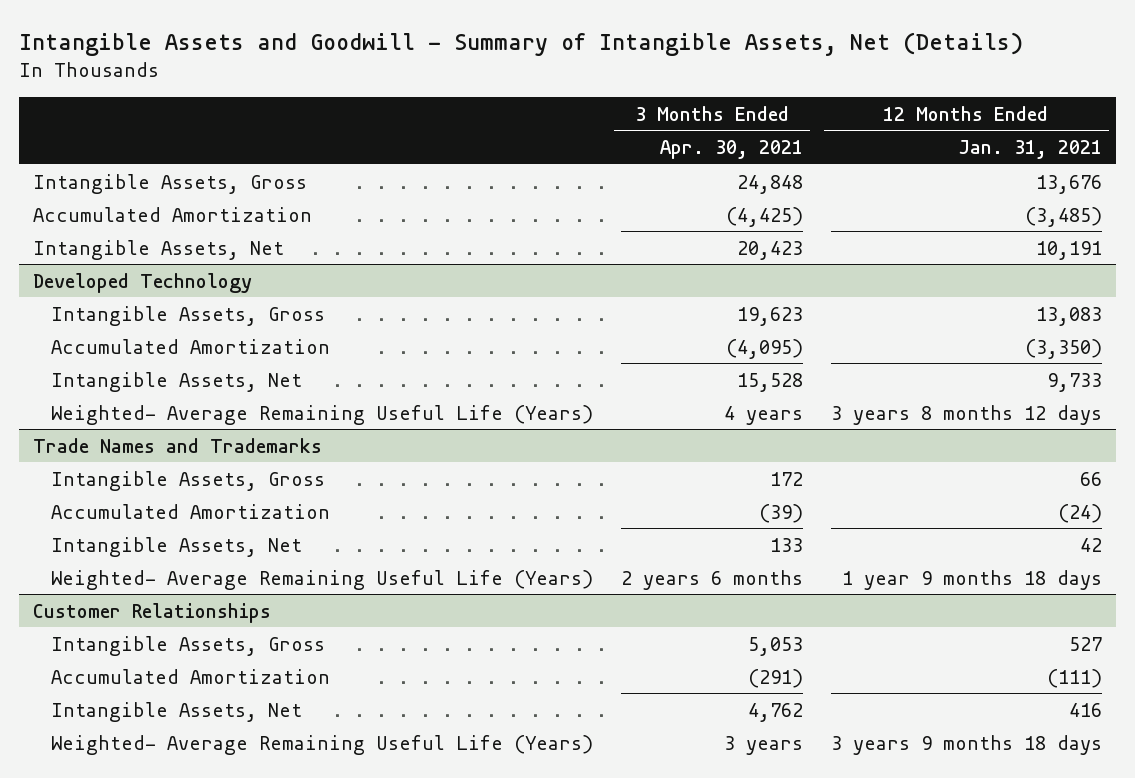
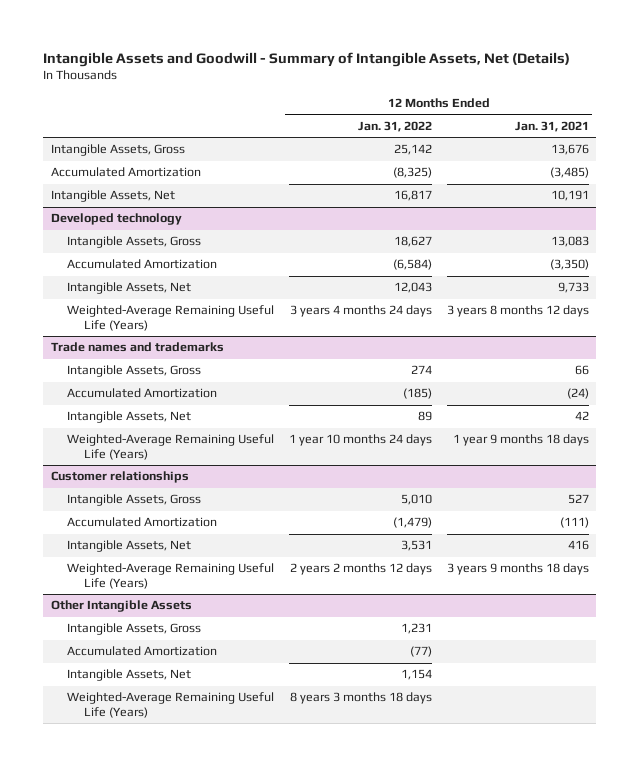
- | 3 Months Ended Apr. 30, 2021 | 12 Months Ended Jan. 31, 2021
+ | 12 Months Ended Jan. 31, 2022 | 12 Months Ended Jan. 31, 2021
- Developed Technology
+ Developed technology
- Weighted- Average Remaining Useful Life (Years) | 4 years | 3 years 8 months 12 days
- Trade Names and Trademarks
+ Weighted-Average Remaining Useful Life (Years) | 3 years 4 months 24 days | 3 years 8 months 12 days
+ Trade names and trademarks
- Weighted- Average Remaining Useful Life (Years) | 2 years 6 months | 1 year 9 months 18 days
- Customer Relationships
+ Weighted-Average Remaining Useful Life (Years) | 1 year 10 months 24 days | 1 year 9 months 18 days
+ Customer relationships
- Weighted- Average Remaining Useful Life (Years) | 3 years | 3 years 9 months 18 days
+ Weighted-Average Remaining Useful Life (Years) | 2 years 2 months 12 days | 3 years 9 months 18 days
+ Other Intangible Assets
+ Intangible Assets, Gross | 1,231 |
+ Accumulated Amortization | (77) |
+ Intangible Assets, Net | 1,154 |
+ Weighted-Average Remaining Useful Life (Years) | 8 years 3 months 18 days |

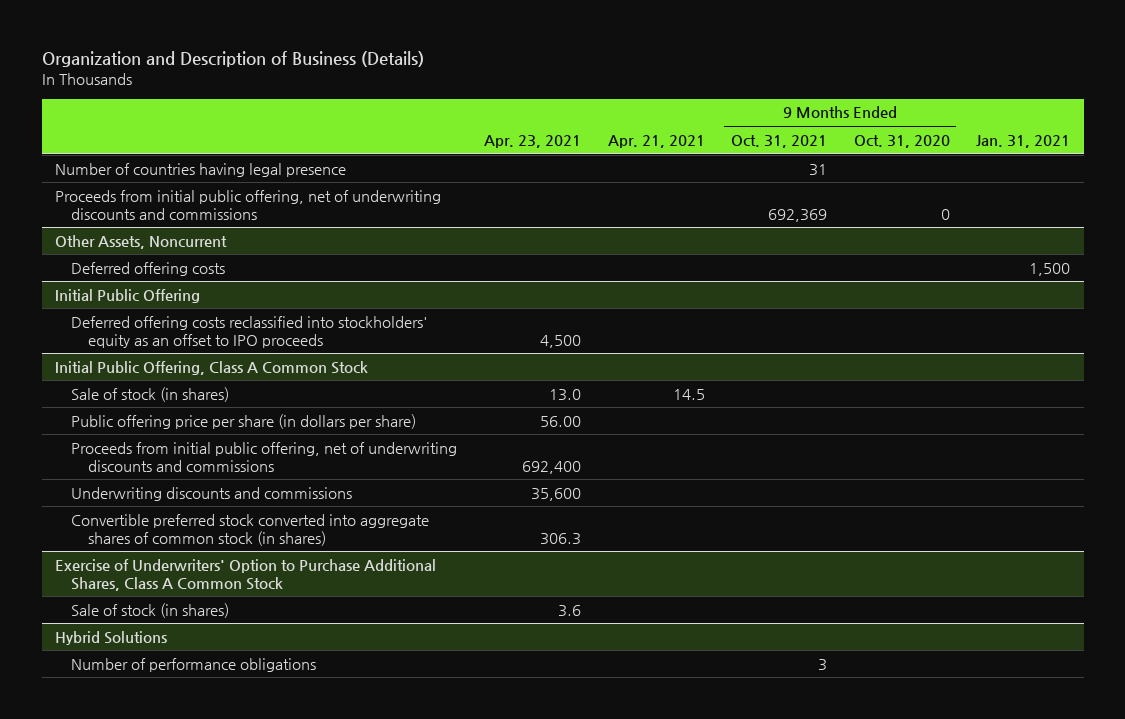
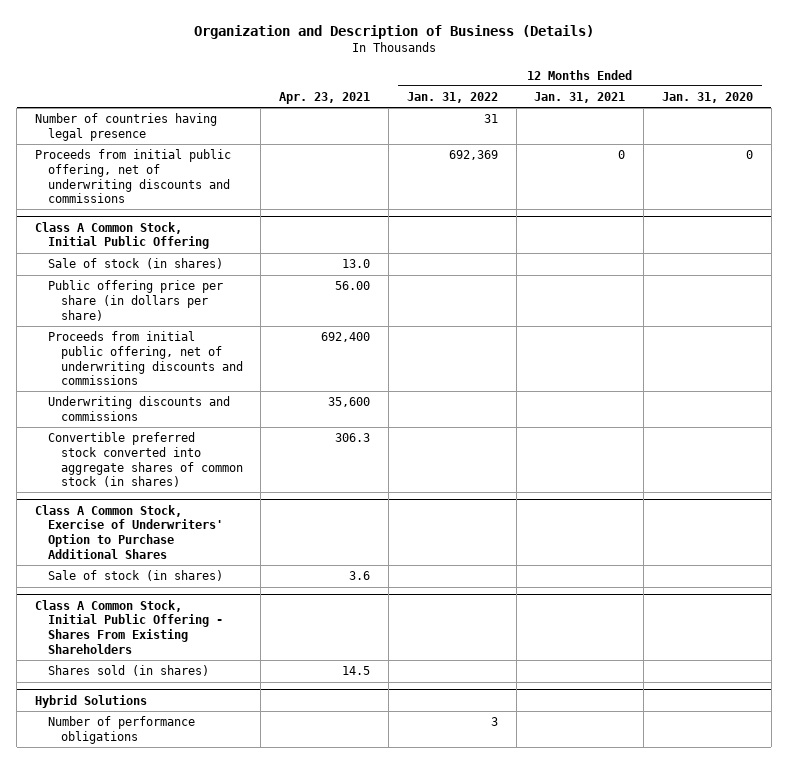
- | Apr. 23, 2021 | Apr. 21, 2021 | 9 Months Ended Oct. 31, 2021 | 9 Months Ended Oct. 31, 2020 | Jan. 31, 2021
+ | Apr. 23, 2021 | 12 Months Ended Jan. 31, 2022 | 12 Months Ended Jan. 31, 2021 | 12 Months Ended Jan. 31, 2020
- Other Assets, Noncurrent
- Deferred offering costs | | | | | 1,500
- Initial Public Offering
- Deferred offering costs reclassified into stockholders' equity as an offset to IPO proceeds | 4,500 | | | |
- Initial Public Offering, Class A Common Stock
+ Class A Common Stock, Initial Public Offering
- Exercise of Underwriters' Option to Purchase Additional Shares, Class A Common Stock
+ Class A Common Stock, Exercise of Underwriters' Option to Purchase Additional Shares
+ Class A Common Stock, Initial Public Offering - Shares From Existing Shareholders
+ Shares sold (in shares) | 14.5 | | |

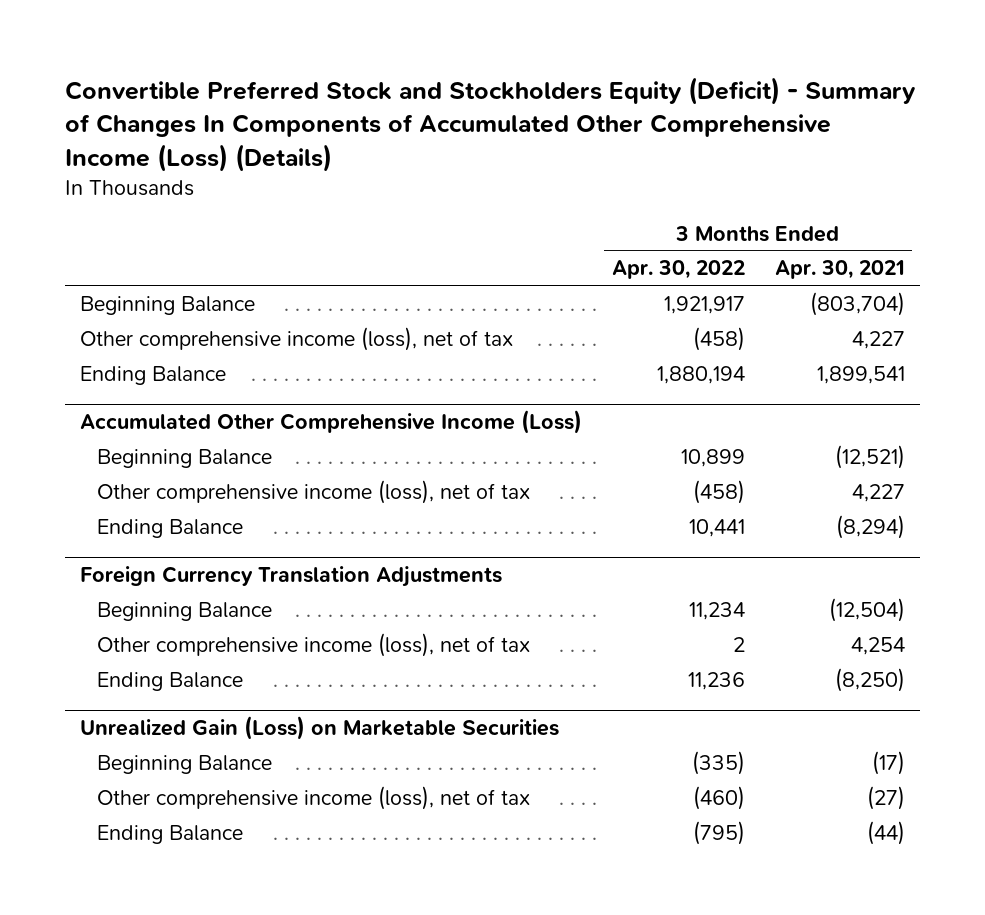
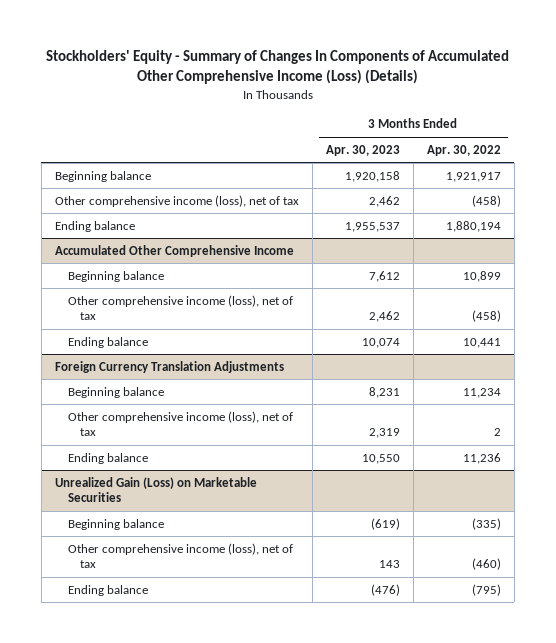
- Convertible Preferred Stock and Stockholders Equity (Deficit) - Summary of Changes In Components of Accumulated Other Comprehensive Income (Loss) (Details)
+ Stockholders' Equity - Summary of Changes In Components of Accumulated Other Comprehensive Income (Loss) (Details)
- | 3 Months Ended Apr. 30, 2022 | 3 Months Ended Apr. 30, 2021
+ | 3 Months Ended Apr. 30, 2023 | 3 Months Ended Apr. 30, 2022
- Beginning Balance | 1,921,917 | (803,704)
+ Beginning balance | 1,920,158 | 1,921,917
- Ending Balance | 1,880,194 | 1,899,541
- Accumulated Other Comprehensive Income (Loss)
- Beginning Balance | 10,899 | (12,521)
+ Ending balance | 1,955,537 | 1,880,194
+ Accumulated Other Comprehensive Income
+ Beginning balance | 7,612 | 10,899
- Ending Balance | 10,441 | (8,294)
+ Ending balance | 10,074 | 10,441
@ Foreign Currency Translation Adjustments
- Beginning Balance | 11,234 | (12,504)
+ Beginning balance | 8,231 | 11,234
- Ending Balance | 11,236 | (8,250)
+ Ending balance | 10,550 | 11,236
@ Unrealized Gain (Loss) on Marketable Securities
- Beginning Balance | (335) | (17)
+ Beginning balance | (619) | (335)
- Ending Balance | (795) | (44)
+ Ending balance | (476) | (795)

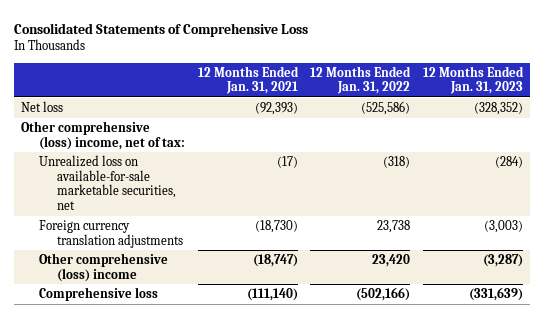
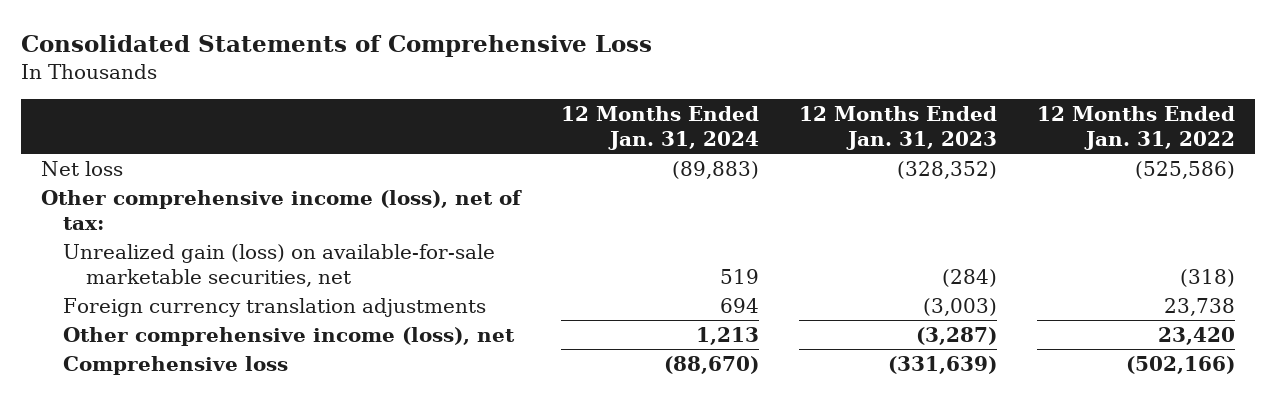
- | 12 Months Ended Jan. 31, 2021 | 12 Months Ended Jan. 31, 2022 | 12 Months Ended Jan. 31, 2023
+ | 12 Months Ended Jan. 31, 2024 | 12 Months Ended Jan. 31, 2023 | 12 Months Ended Jan. 31, 2022
- Other comprehensive (loss) income, net of tax:
- Unrealized loss on available-for-sale marketable securities, net | (17) | (318) | (284)
+ Other comprehensive income (loss), net of tax:
+ Unrealized gain (loss) on available-for-sale marketable securities, net | 519 | (284) | (318)
- Other comprehensive (loss) income | (18,747) | 23,420 | (3,287)
+ Other comprehensive income (loss), net | 1,213 | (3,287) | 23,420

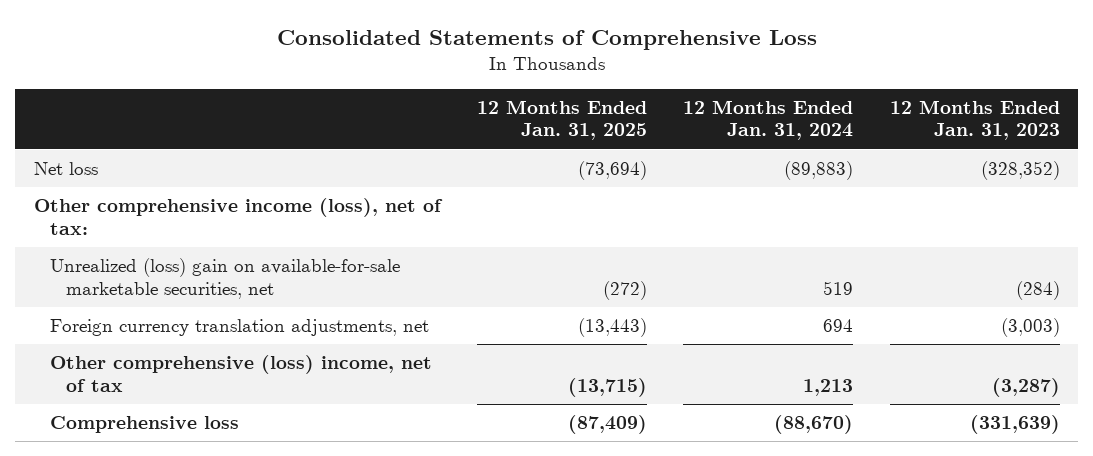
- | 12 Months Ended Jan. 31, 2024 | 12 Months Ended Jan. 31, 2023 | 12 Months Ended Jan. 31, 2022
+ | 12 Months Ended Jan. 31, 2025 | 12 Months Ended Jan. 31, 2024 | 12 Months Ended Jan. 31, 2023
- Unrealized gain (loss) on available-for-sale marketable securities, net | 519 | (284) | (318)
- Foreign currency translation adjustments | 694 | (3,003) | 23,738
- Other comprehensive income (loss), net | 1,213 | (3,287) | 23,420
+ Unrealized (loss) gain on available-for-sale marketable securities, net | (272) | 519 | (284)
+ Foreign currency translation adjustments, net | (13,443) | 694 | (3,003)
+ Other comprehensive (loss) income, net of tax | (13,715) | 1,213 | (3,287)

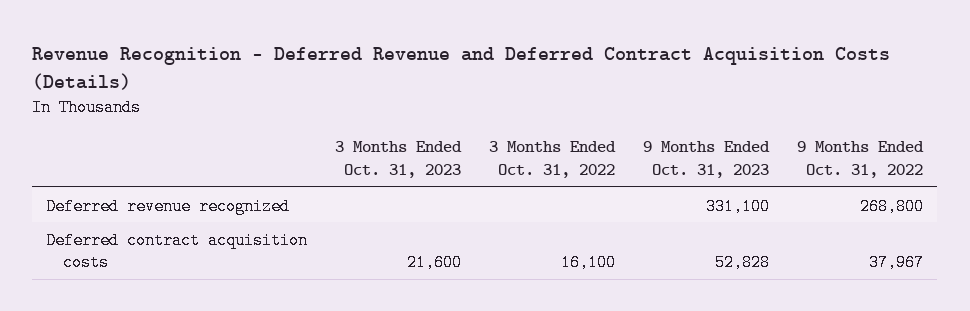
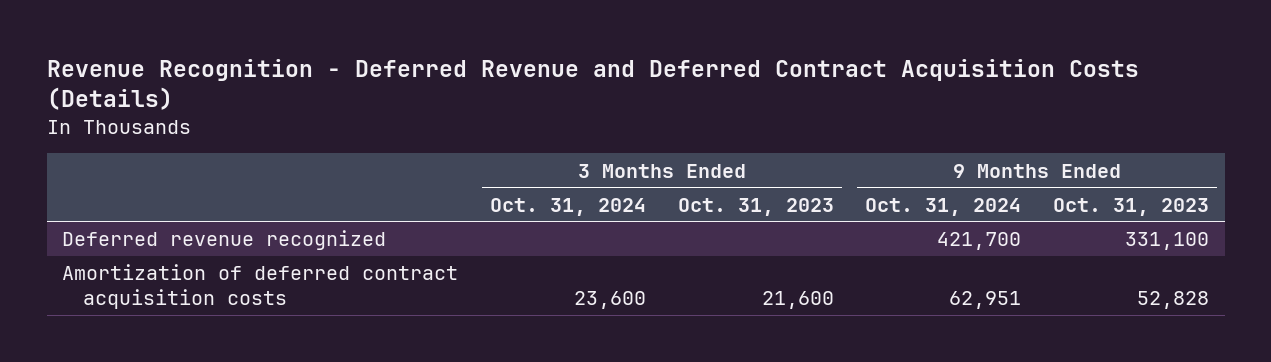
- | 3 Months Ended Oct. 31, 2023 | 3 Months Ended Oct. 31, 2022 | 9 Months Ended Oct. 31, 2023 | 9 Months Ended Oct. 31, 2022
+ | 3 Months Ended Oct. 31, 2024 | 3 Months Ended Oct. 31, 2023 | 9 Months Ended Oct. 31, 2024 | 9 Months Ended Oct. 31, 2023
- Deferred contract acquisition costs | 21,600 | 16,100 | 52,828 | 37,967
+ Amortization of deferred contract acquisition costs | 23,600 | 21,600 | 62,951 | 52,828

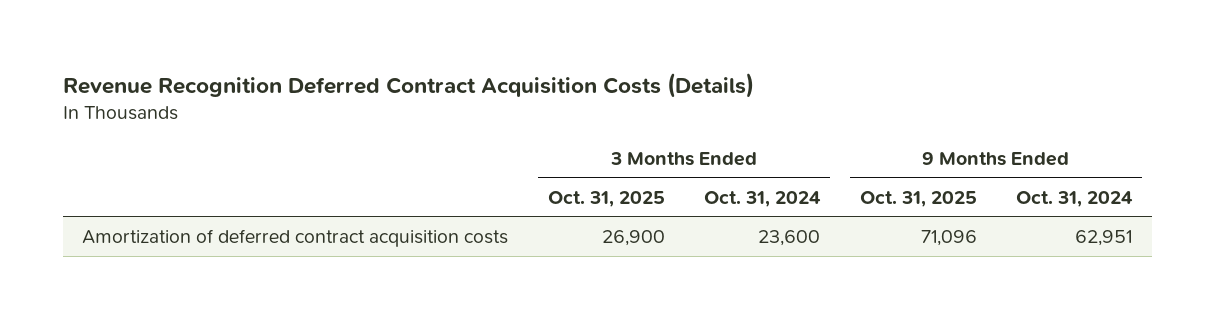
- Revenue Recognition - Deferred Revenue and Deferred Contract Acquisition Costs (Details)
+ Revenue Recognition Deferred Contract Acquisition Costs (Details)
- | 3 Months Ended Oct. 31, 2024 | 3 Months Ended Oct. 31, 2023 | 9 Months Ended Oct. 31, 2024 | 9 Months Ended Oct. 31, 2023
+ | 3 Months Ended Oct. 31, 2025 | 3 Months Ended Oct. 31, 2024 | 9 Months Ended Oct. 31, 2025 | 9 Months Ended Oct. 31, 2024
- Deferred revenue recognized | | | 421,700 | 331,100

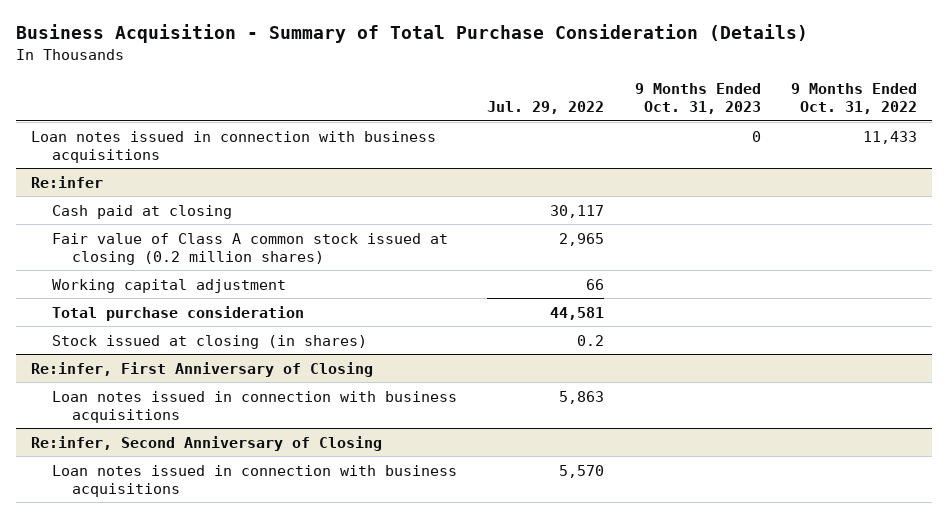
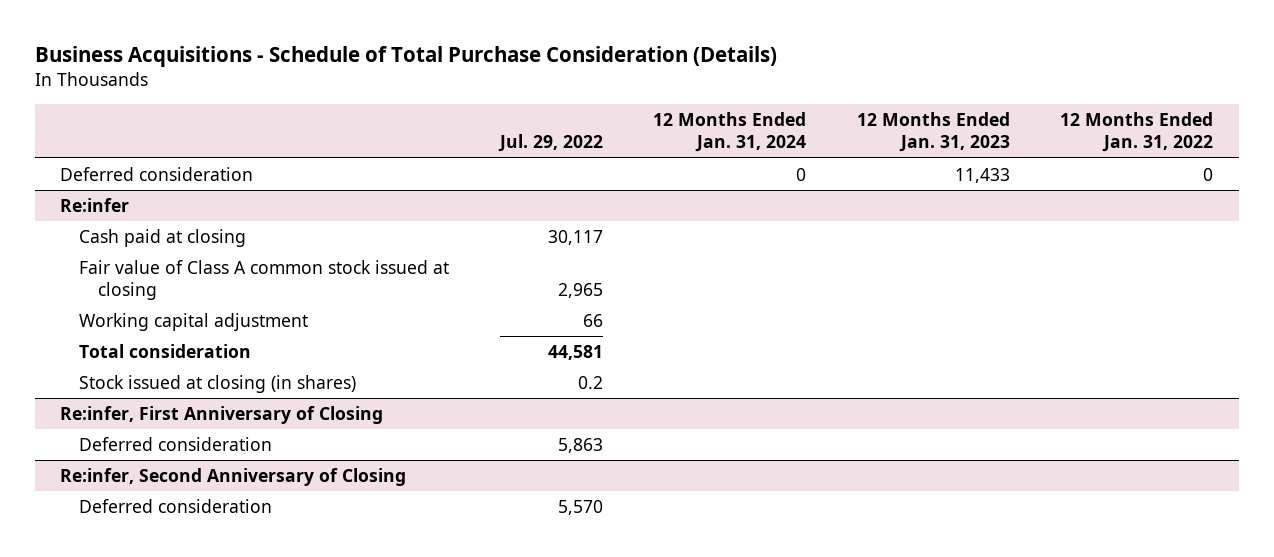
- Business Acquisition - Summary of Total Purchase Consideration (Details)
+ Business Acquisitions - Schedule of Total Purchase Consideration (Details)
- | Jul. 29, 2022 | 9 Months Ended Oct. 31, 2023 | 9 Months Ended Oct. 31, 2022
+ | Jul. 29, 2022 | 12 Months Ended Jan. 31, 2024 | 12 Months Ended Jan. 31, 2023 | 12 Months Ended Jan. 31, 2022
- Loan notes issued in connection with business acquisitions | | 0 | 11,433
+ Deferred consideration | | 0 | 11,433 | 0
@ Re:infer
- Fair value of Class A common stock issued at closing (0.2 million shares) | 2,965 | |
+ Fair value of Class A common stock issued at closing | 2,965 | | |
- Total purchase consideration | 44,581 | |
+ Total consideration | 44,581 | | |
@ Re:infer, First Anniversary of Closing
- Loan notes issued in connection with business acquisitions | 5,863 | |
+ Deferred consideration | 5,863 | | |
@ Re:infer, Second Anniversary of Closing
- Loan notes issued in connection with business acquisitions | 5,570 | |
+ Deferred consideration | 5,570 | | |

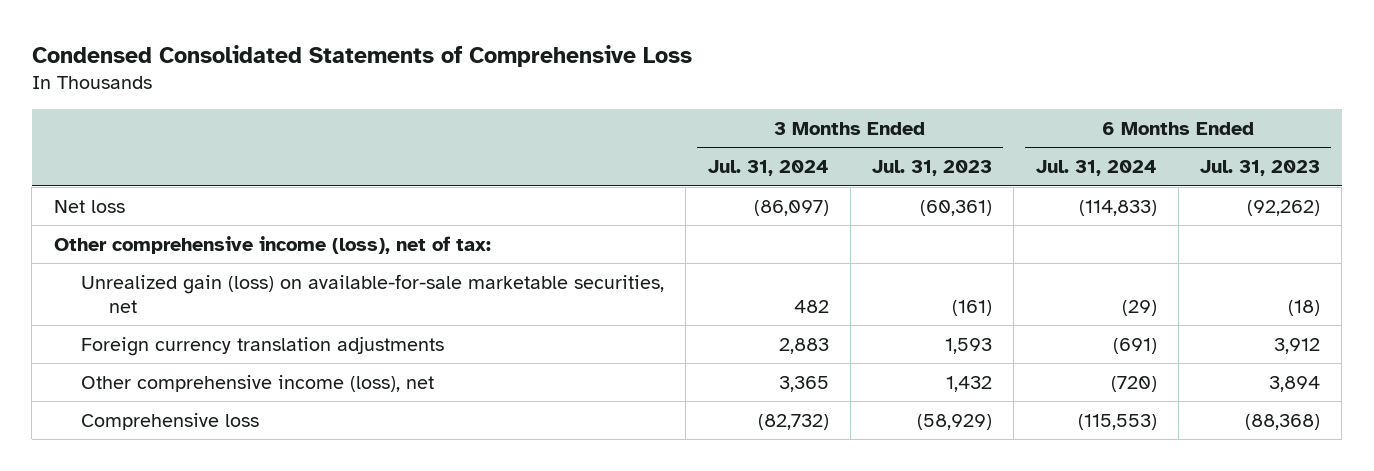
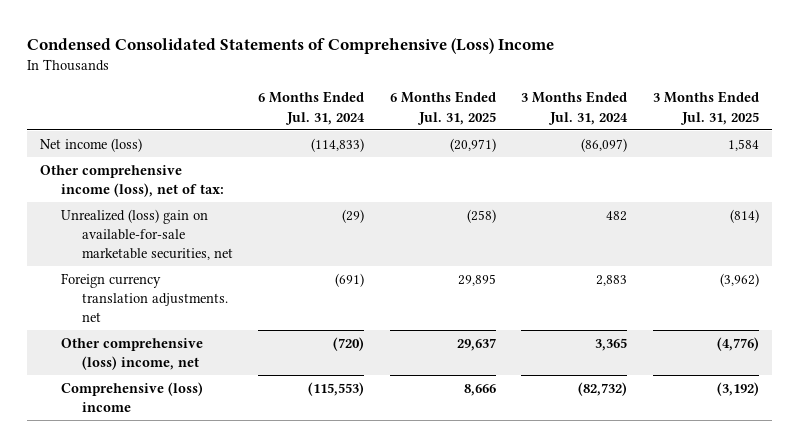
- Condensed Consolidated Statements of Comprehensive Loss
+ Condensed Consolidated Statements of Comprehensive (Loss) Income
- | 3 Months Ended Jul. 31, 2024 | 3 Months Ended Jul. 31, 2023 | 6 Months Ended Jul. 31, 2024 | 6 Months Ended Jul. 31, 2023
+ | 6 Months Ended Jul. 31, 2024 | 6 Months Ended Jul. 31, 2025 | 3 Months Ended Jul. 31, 2024 | 3 Months Ended Jul. 31, 2025
- Net loss | (86,097) | (60,361) | (114,833) | (92,262)
+ Net income (loss) | (114,833) | (20,971) | (86,097) | 1,584
- Unrealized gain (loss) on available-for-sale marketable securities, net | 482 | (161) | (29) | (18)
- Foreign currency translation adjustments | 2,883 | 1,593 | (691) | 3,912
- Other comprehensive income (loss), net | 3,365 | 1,432 | (720) | 3,894
- Comprehensive loss | (82,732) | (58,929) | (115,553) | (88,368)
+ Unrealized (loss) gain on available-for-sale marketable securities, net | (29) | (258) | 482 | (814)
+ Foreign currency translation adjustments. net | (691) | 29,895 | 2,883 | (3,962)
+ Other comprehensive (loss) income, net | (720) | 29,637 | 3,365 | (4,776)
+ Comprehensive (loss) income | (115,553) | 8,666 | (82,732) | (3,192)

